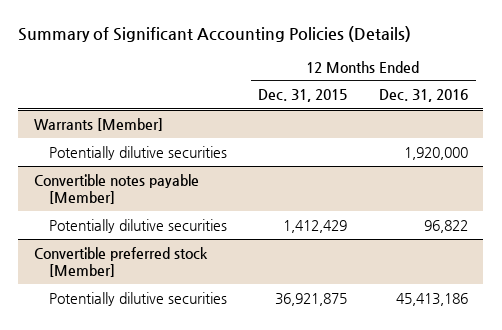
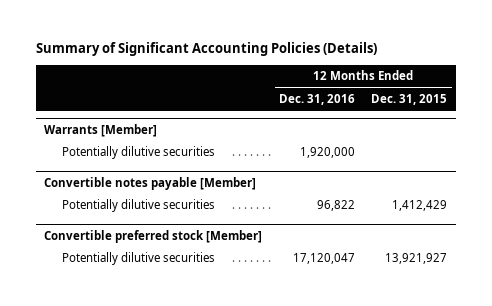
- | 12 Months Ended Dec. 31, 2015 | 12 Months Ended Dec. 31, 2016
+ | 12 Months Ended Dec. 31, 2016 | 12 Months Ended Dec. 31, 2015
@ Convertible preferred stock [Member]
- Potentially dilutive securities | 36,921,875 | 45,413,186
+ Potentially dilutive securities | 17,120,047 | 13,921,927

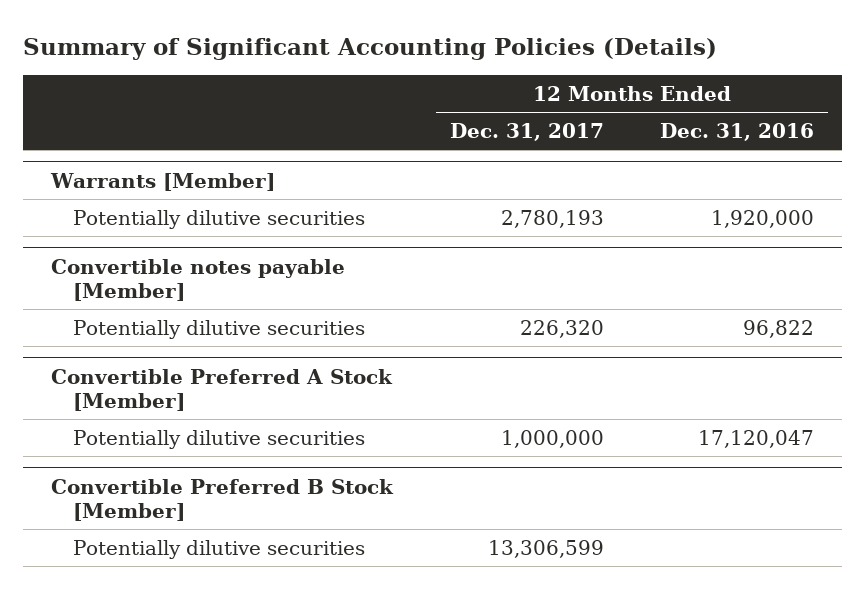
- | 12 Months Ended Dec. 31, 2016 | 12 Months Ended Dec. 31, 2015
+ | 12 Months Ended Dec. 31, 2017 | 12 Months Ended Dec. 31, 2016
- Convertible preferred stock [Member]
+ Convertible Preferred A Stock [Member]
+ Convertible Preferred B Stock [Member]
+ Potentially dilutive securities | 13,306,599 |

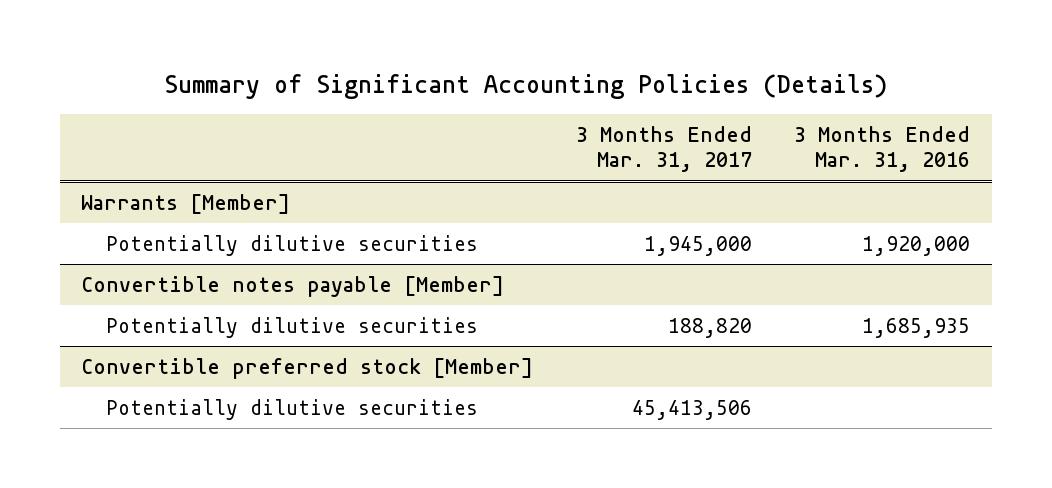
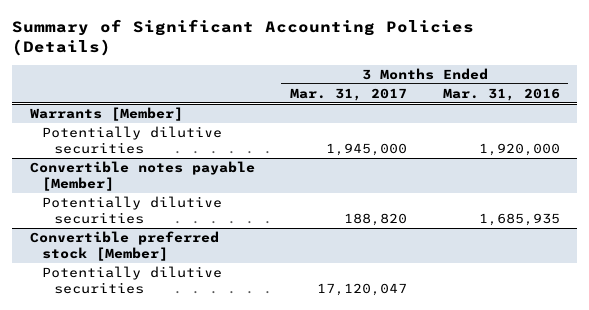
@ Convertible preferred stock [Member]
- Potentially dilutive securities | 45,413,506 |
+ Potentially dilutive securities | 17,120,047 |

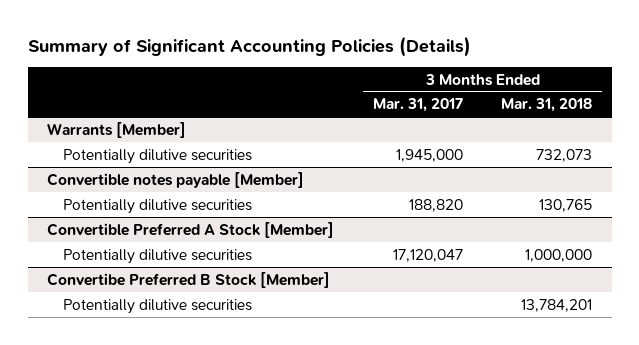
- | 3 Months Ended Mar. 31, 2017 | 3 Months Ended Mar. 31, 2016
+ | 3 Months Ended Mar. 31, 2017 | 3 Months Ended Mar. 31, 2018
- Convertible preferred stock [Member]
+ Convertible Preferred A Stock [Member]
+ Convertibe Preferred B Stock [Member]
+ Potentially dilutive securities | | 13,784,201

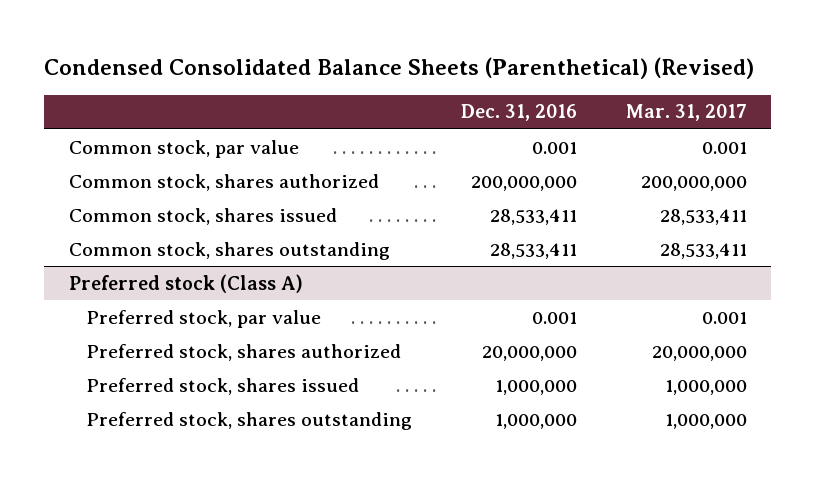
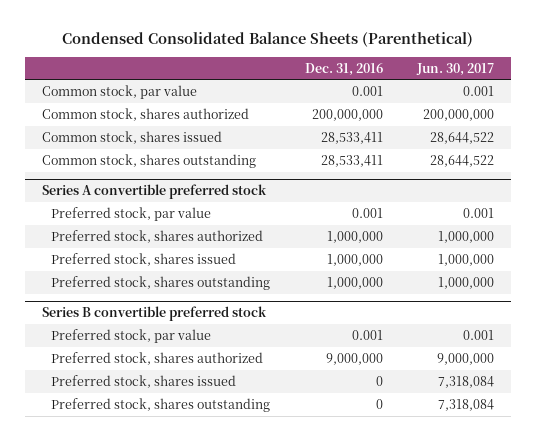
- Condensed Consolidated Balance Sheets (Parenthetical) (Revised)
+ Condensed Consolidated Balance Sheets (Parenthetical)
- | Dec. 31, 2016 | Mar. 31, 2017
+ | Dec. 31, 2016 | Jun. 30, 2017
- Preferred stock (Class A)
+ Series A convertible preferred stock
- Preferred stock, shares authorized | 20,000,000 | 20,000,000
+ Preferred stock, shares authorized | 1,000,000 | 1,000,000
+ Series B convertible preferred stock
+ Preferred stock, par value | 0.001 | 0.001
+ Preferred stock, shares authorized | 9,000,000 | 9,000,000
+ Preferred stock, shares issued | 0 | 7,318,084
+ Preferred stock, shares outstanding | 0 | 7,318,084

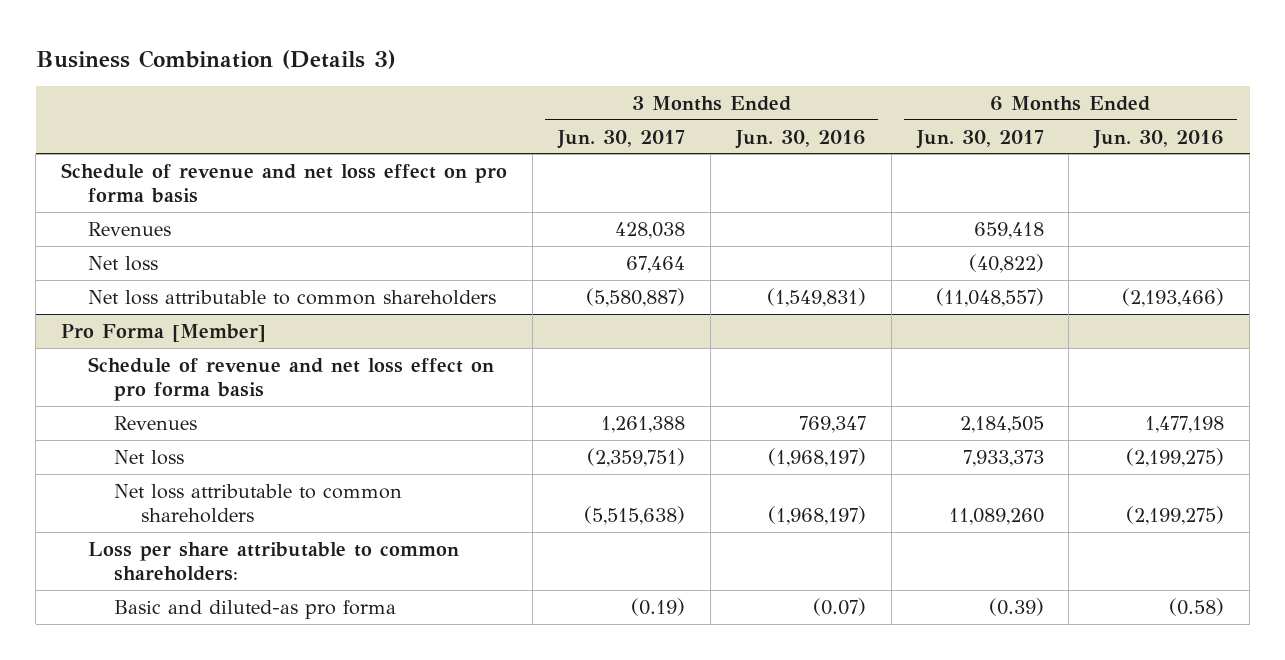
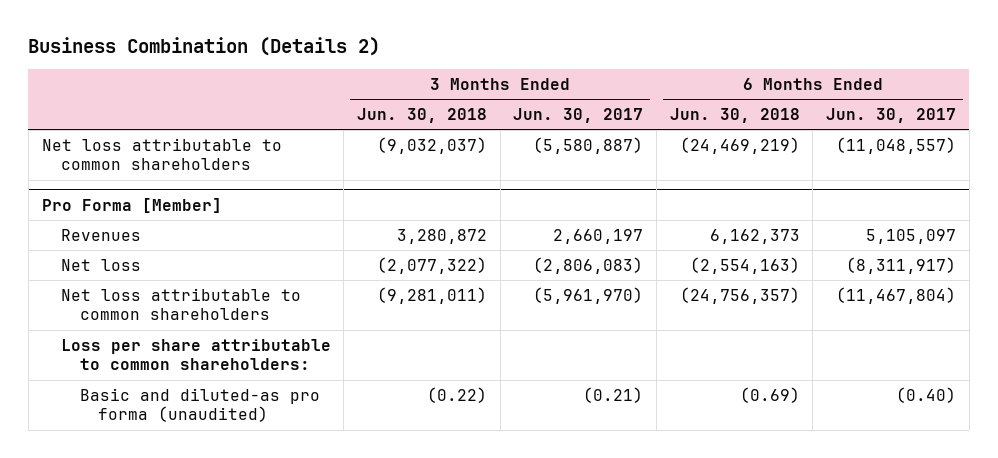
- Business Combination (Details 3)
+ Business Combination (Details 2)
- | 3 Months Ended Jun. 30, 2017 | 3 Months Ended Jun. 30, 2016 | 6 Months Ended Jun. 30, 2017 | 6 Months Ended Jun. 30, 2016
+ | 3 Months Ended Jun. 30, 2018 | 3 Months Ended Jun. 30, 2017 | 6 Months Ended Jun. 30, 2018 | 6 Months Ended Jun. 30, 2017
- Schedule of revenue and net loss effect on pro forma basis
- Revenues | 428,038 | | 659,418 |
- Net loss | 67,464 | | (40,822) |
@ Pro Forma [Member]
- Schedule of revenue and net loss effect on pro forma basis
- Revenues | 1,261,388 | 769,347 | 2,184,505 | 1,477,198
- Net loss | (2,359,751) | (1,968,197) | 7,933,373 | (2,199,275)
- Net loss attributable to common shareholders | (5,515,638) | (1,968,197) | 11,089,260 | (2,199,275)
+ Revenues | 3,280,872 | 2,660,197 | 6,162,373 | 5,105,097
+ Net loss | (2,077,322) | (2,806,083) | (2,554,163) | (8,311,917)
+ Net loss attributable to common shareholders | (9,281,011) | (5,961,970) | (24,756,357) | (11,467,804)
- Basic and diluted-as pro forma | (0.19) | (0.07) | (0.39) | (0.58)
+ Basic and diluted-as pro forma (unaudited) | (0.22) | (0.21) | (0.69) | (0.40)

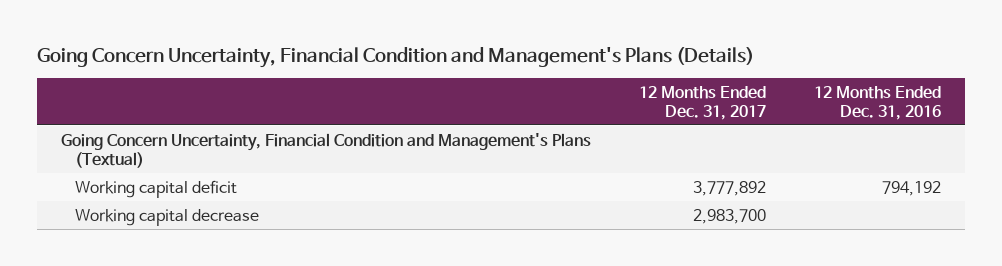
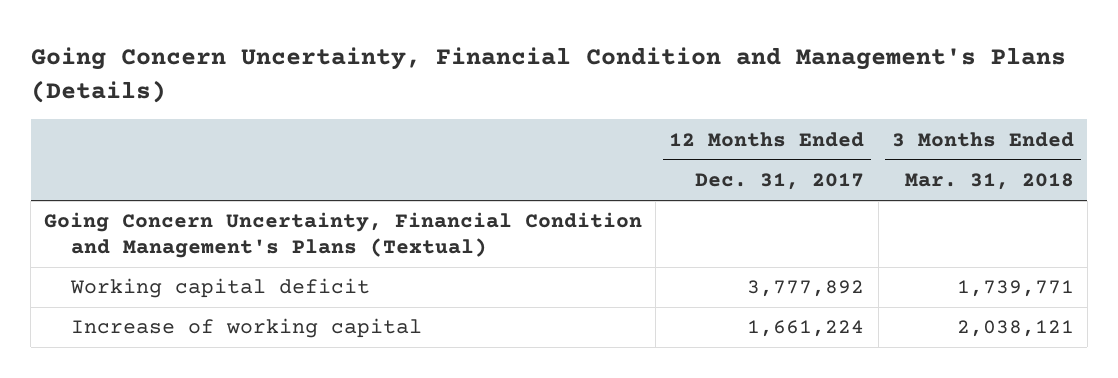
- | 12 Months Ended Dec. 31, 2017 | 12 Months Ended Dec. 31, 2016
+ | 12 Months Ended Dec. 31, 2017 | 3 Months Ended Mar. 31, 2018
- Working capital decrease | 2,983,700 |
+ Increase of working capital | 1,661,224 | 2,038,121

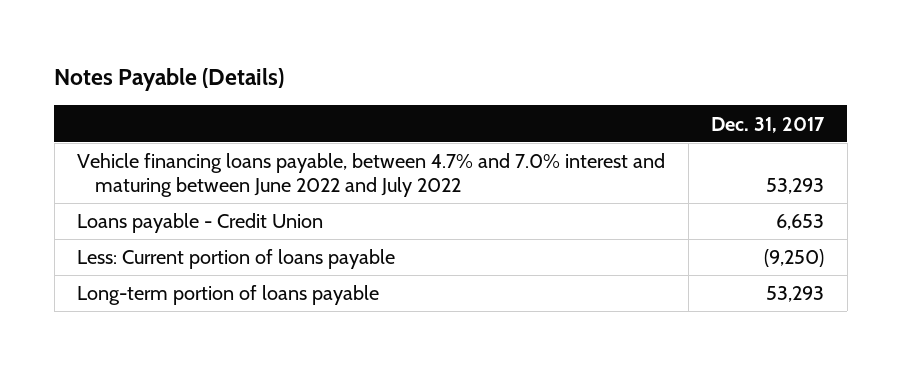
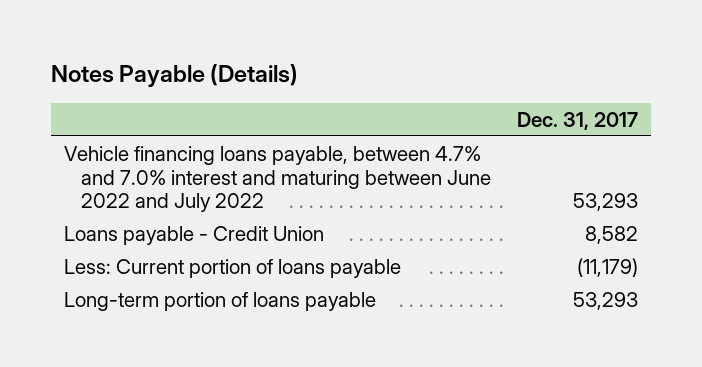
- Loans payable - Credit Union | 6,653
- Less: Current portion of loans payable | (9,250)
+ Loans payable - Credit Union | 8,582
+ Less: Current portion of loans payable | (11,179)

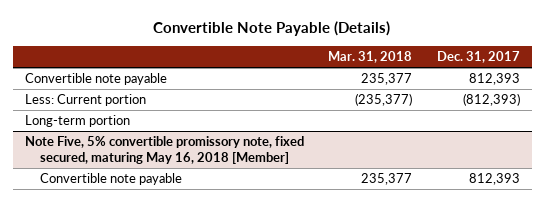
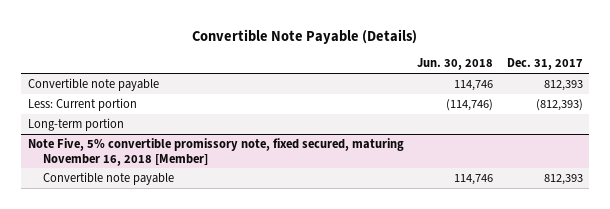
- | Mar. 31, 2018 | Dec. 31, 2017
+ | Jun. 30, 2018 | Dec. 31, 2017
- Note Five, 5% convertible promissory note, fixed secured, maturing May 16, 2018 [Member]
+ Note Five, 5% convertible promissory note, fixed secured, maturing November 16, 2018 [Member]

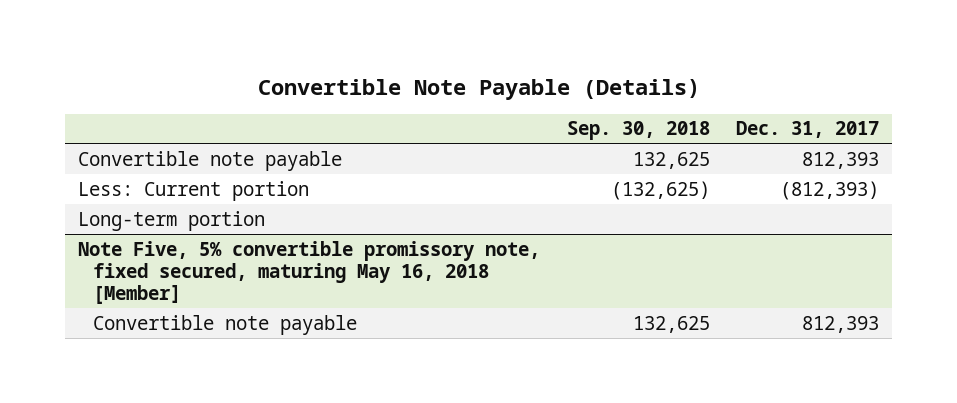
- | Jun. 30, 2018 | Dec. 31, 2017
+ | Sep. 30, 2018 | Dec. 31, 2017
- Note Five, 5% convertible promissory note, fixed secured, maturing November 16, 2018 [Member]
+ Note Five, 5% convertible promissory note, fixed secured, maturing May 16, 2018 [Member]

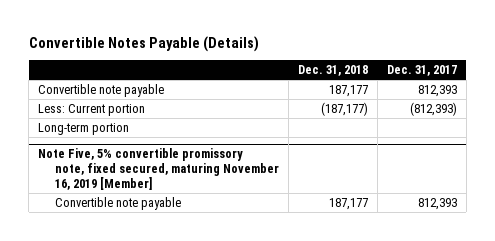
- Convertible Note Payable (Details)
+ Convertible Notes Payable (Details)
- | Sep. 30, 2018 | Dec. 31, 2017
+ | Dec. 31, 2018 | Dec. 31, 2017
- Note Five, 5% convertible promissory note, fixed secured, maturing May 16, 2018 [Member]
+ Note Five, 5% convertible promissory note, fixed secured, maturing November 16, 2019 [Member]

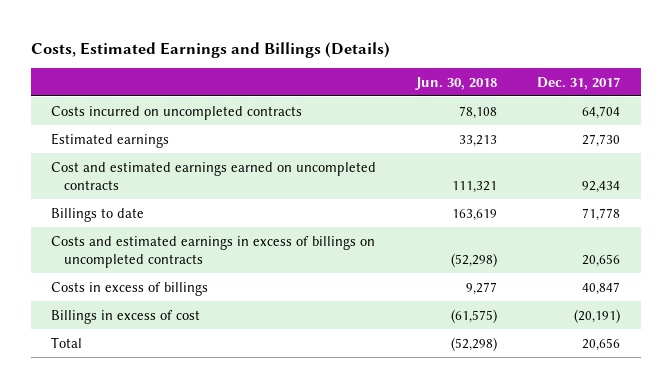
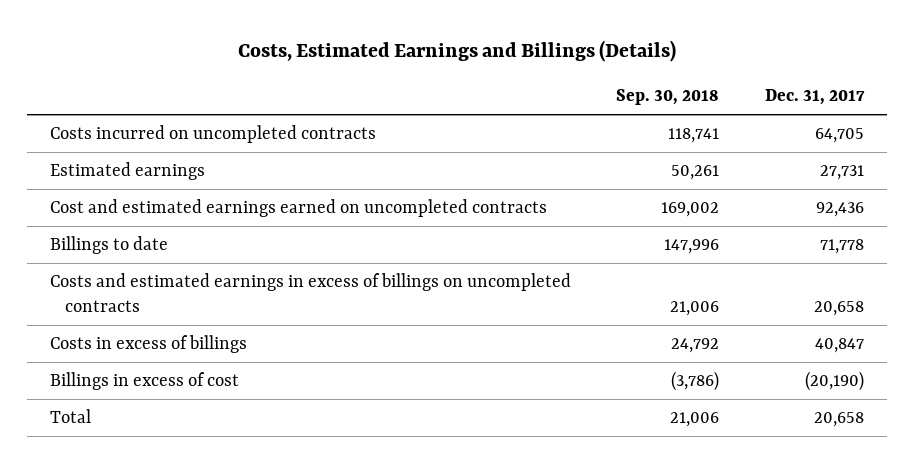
- | Jun. 30, 2018 | Dec. 31, 2017
+ | Sep. 30, 2018 | Dec. 31, 2017
- Costs incurred on uncompleted contracts | 78,108 | 64,704
- Estimated earnings | 33,213 | 27,730
- Cost and estimated earnings earned on uncompleted contracts | 111,321 | 92,434
+ Costs incurred on uncompleted contracts | 118,741 | 64,705
+ Estimated earnings | 50,261 | 27,731
+ Cost and estimated earnings earned on uncompleted contracts | 169,002 | 92,436
- Costs and estimated earnings in excess of billings on uncompleted contracts | (52,298) | 20,656
+ Costs and estimated earnings in excess of billings on uncompleted contracts | 21,006 | 20,658
- Billings in excess of cost | (61,575) | (20,191)
- Total | (52,298) | 20,656
+ Billings in excess of cost | (3,786) | (20,190)
+ Total | 21,006 | 20,658

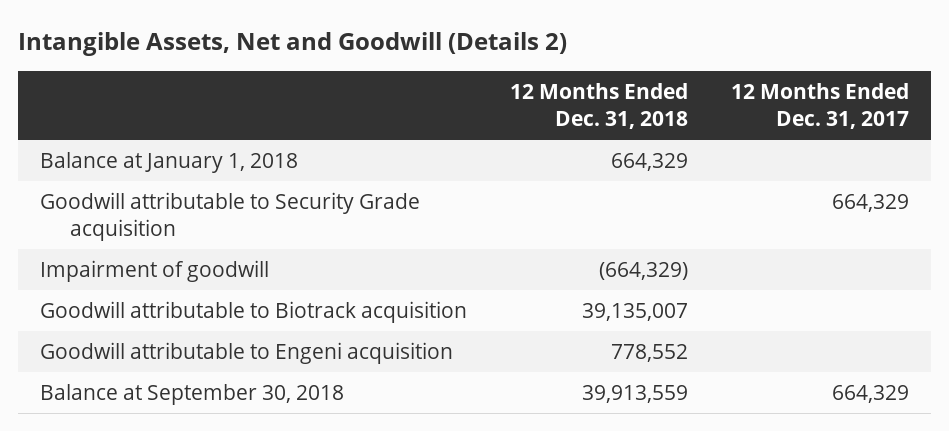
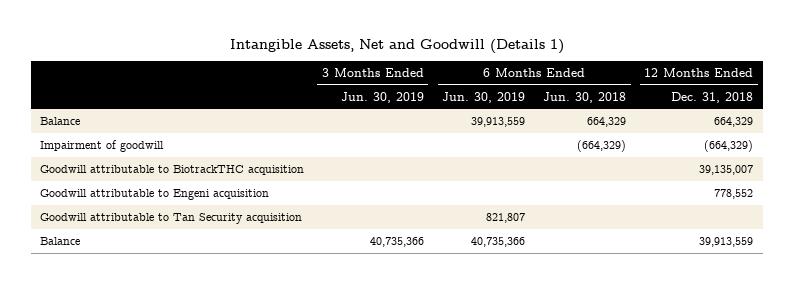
- Intangible Assets, Net and Goodwill (Details 2)
+ Intangible Assets, Net and Goodwill (Details 1)
- | 12 Months Ended Dec. 31, 2018 | 12 Months Ended Dec. 31, 2017
+ | 3 Months Ended Jun. 30, 2019 | 6 Months Ended Jun. 30, 2019 | 6 Months Ended Jun. 30, 2018 | 12 Months Ended Dec. 31, 2018
- Balance at January 1, 2018 | 664,329 |
- Goodwill attributable to Security Grade acquisition | | 664,329
+ Balance | | 39,913,559 | 664,329 | 664,329
- Goodwill attributable to Biotrack acquisition | 39,135,007 |
+ Goodwill attributable to BiotrackTHC acquisition | | | | 39,135,007
- Balance at September 30, 2018 | 39,913,559 | 664,329
+ Goodwill attributable to Tan Security acquisition | | 821,807 | |
+ Balance | 40,735,366 | 40,735,366 | | 39,913,559

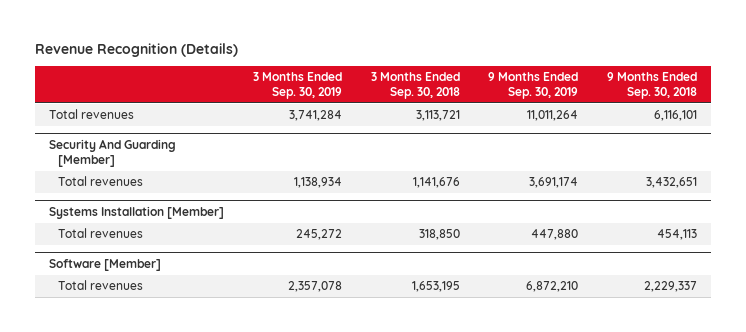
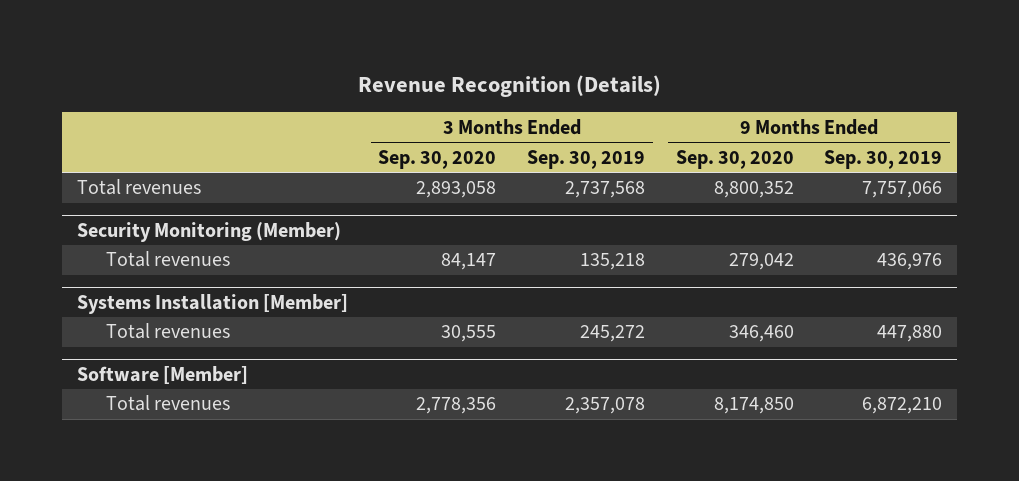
- | 3 Months Ended Sep. 30, 2019 | 3 Months Ended Sep. 30, 2018 | 9 Months Ended Sep. 30, 2019 | 9 Months Ended Sep. 30, 2018
+ | 3 Months Ended Sep. 30, 2020 | 3 Months Ended Sep. 30, 2019 | 9 Months Ended Sep. 30, 2020 | 9 Months Ended Sep. 30, 2019
- Total revenues | 3,741,284 | 3,113,721 | 11,011,264 | 6,116,101
- Security And Guarding [Member]
- Total revenues | 1,138,934 | 1,141,676 | 3,691,174 | 3,432,651
+ Total revenues | 2,893,058 | 2,737,568 | 8,800,352 | 7,757,066
+ Security Monitoring (Member)
+ Total revenues | 84,147 | 135,218 | 279,042 | 436,976

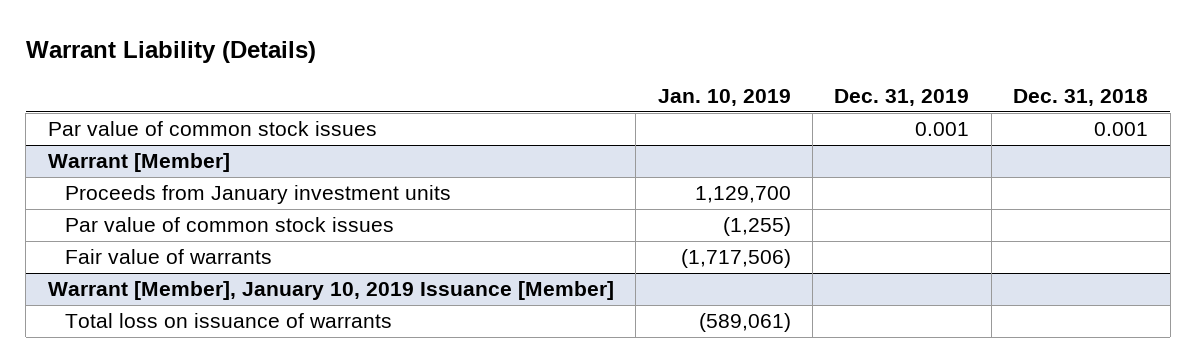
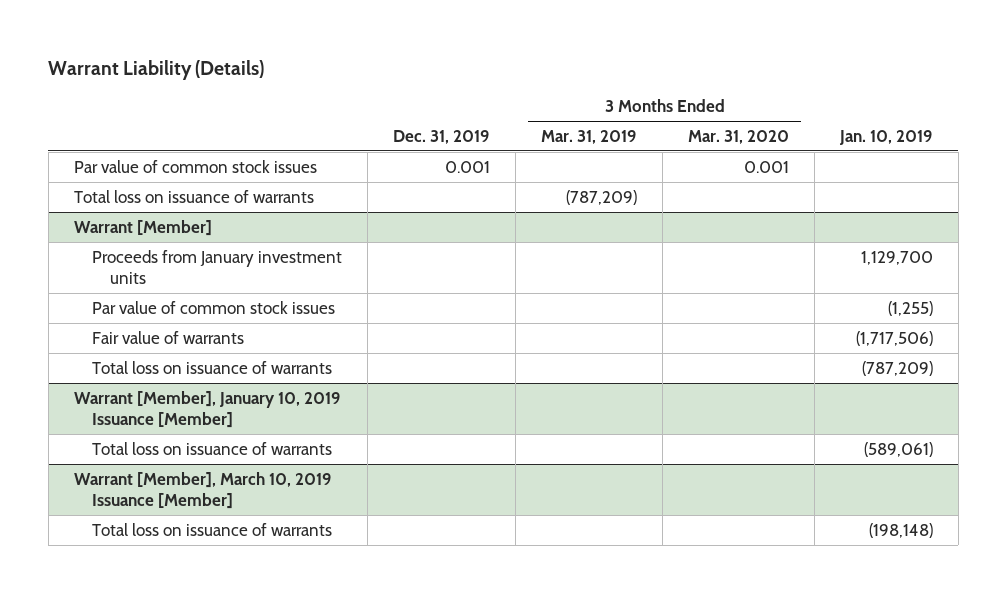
- | Jan. 10, 2019 | Dec. 31, 2019 | Dec. 31, 2018
+ | Dec. 31, 2019 | 3 Months Ended Mar. 31, 2019 | 3 Months Ended Mar. 31, 2020 | Jan. 10, 2019
+ Total loss on issuance of warrants | | (787,209) | |
@ Warrant [Member]
+ Total loss on issuance of warrants | | | | (787,209)
+ Warrant [Member], March 10, 2019 Issuance [Member]
+ Total loss on issuance of warrants | | | | (198,148)

